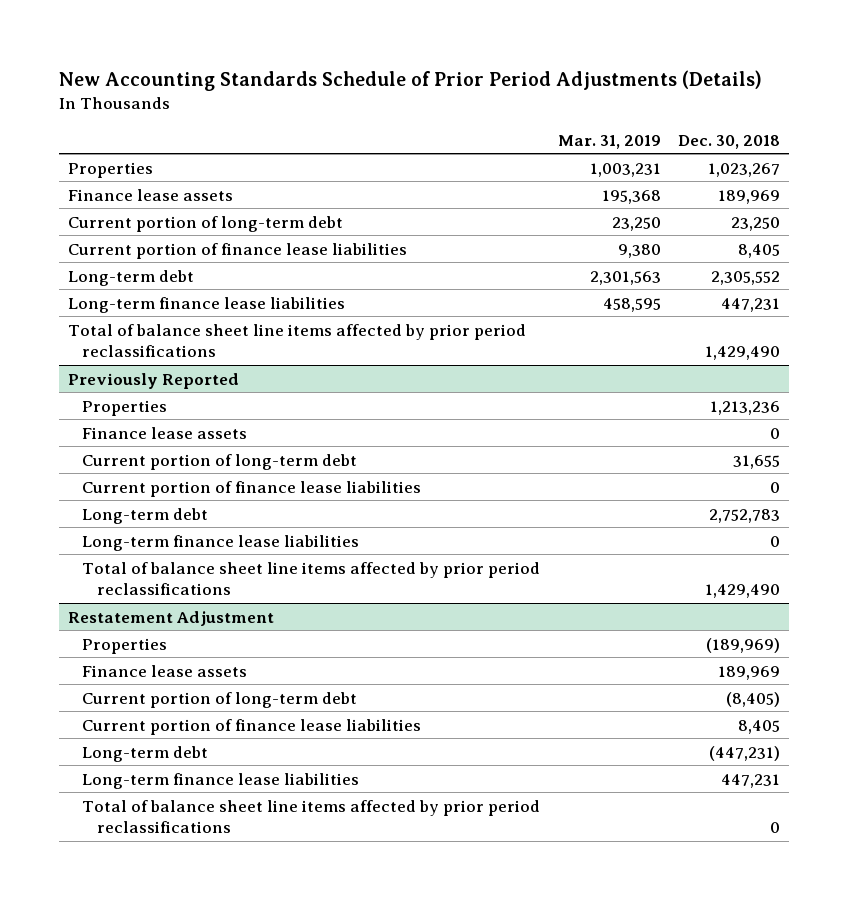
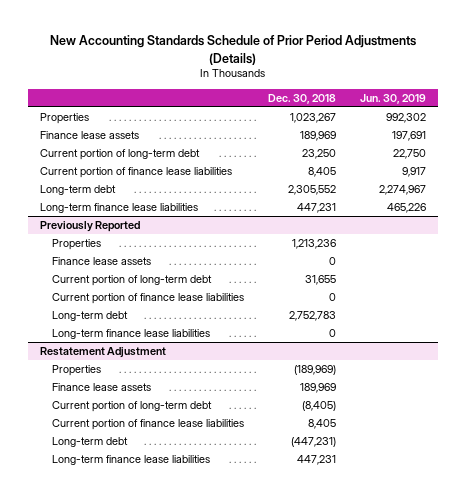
- | Mar. 31, 2019 | Dec. 30, 2018
+ | Dec. 30, 2018 | Jun. 30, 2019
- Total of balance sheet line items affected by prior period reclassifications | | 1,429,490
@ Previously Reported
- Total of balance sheet line items affected by prior period reclassifications | | 1,429,490
@ Restatement Adjustment
- Total of balance sheet line items affected by prior period reclassifications | | 0

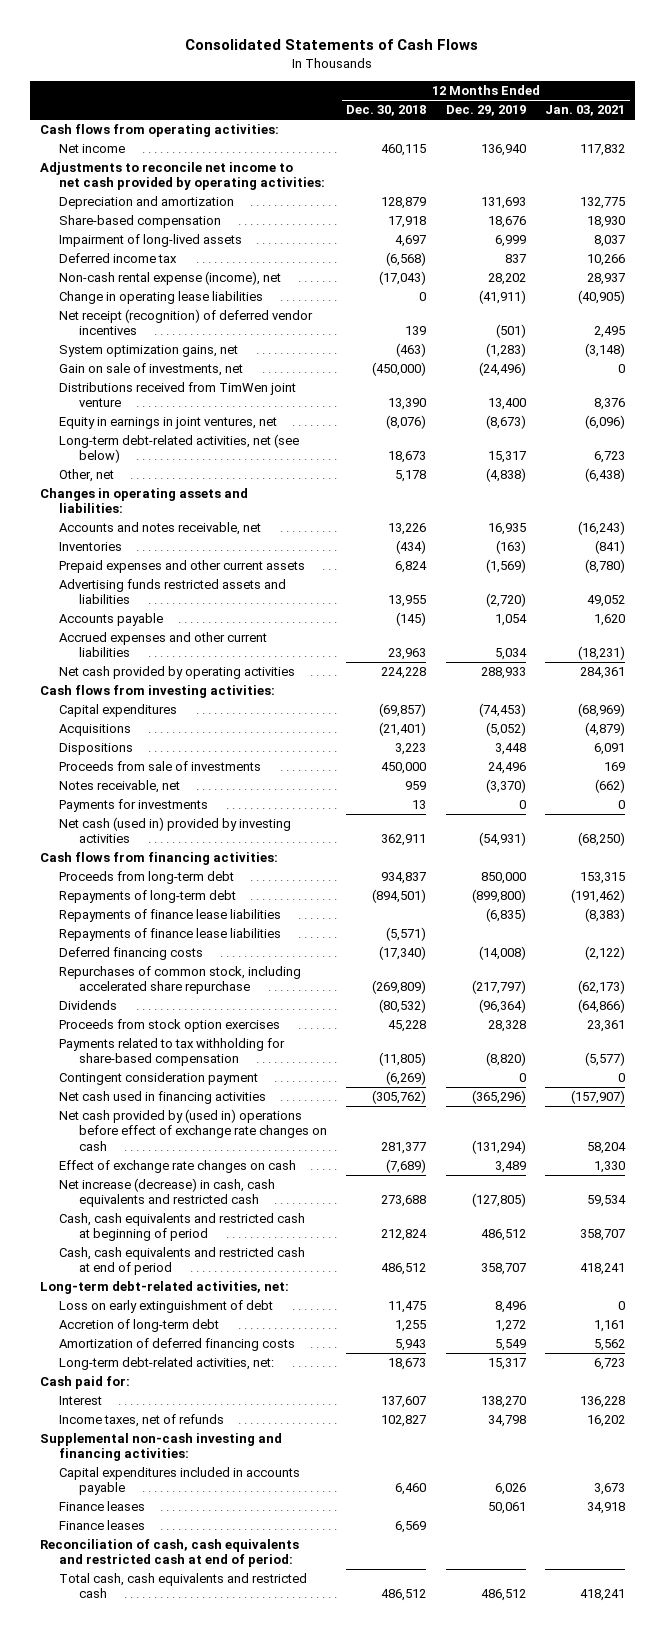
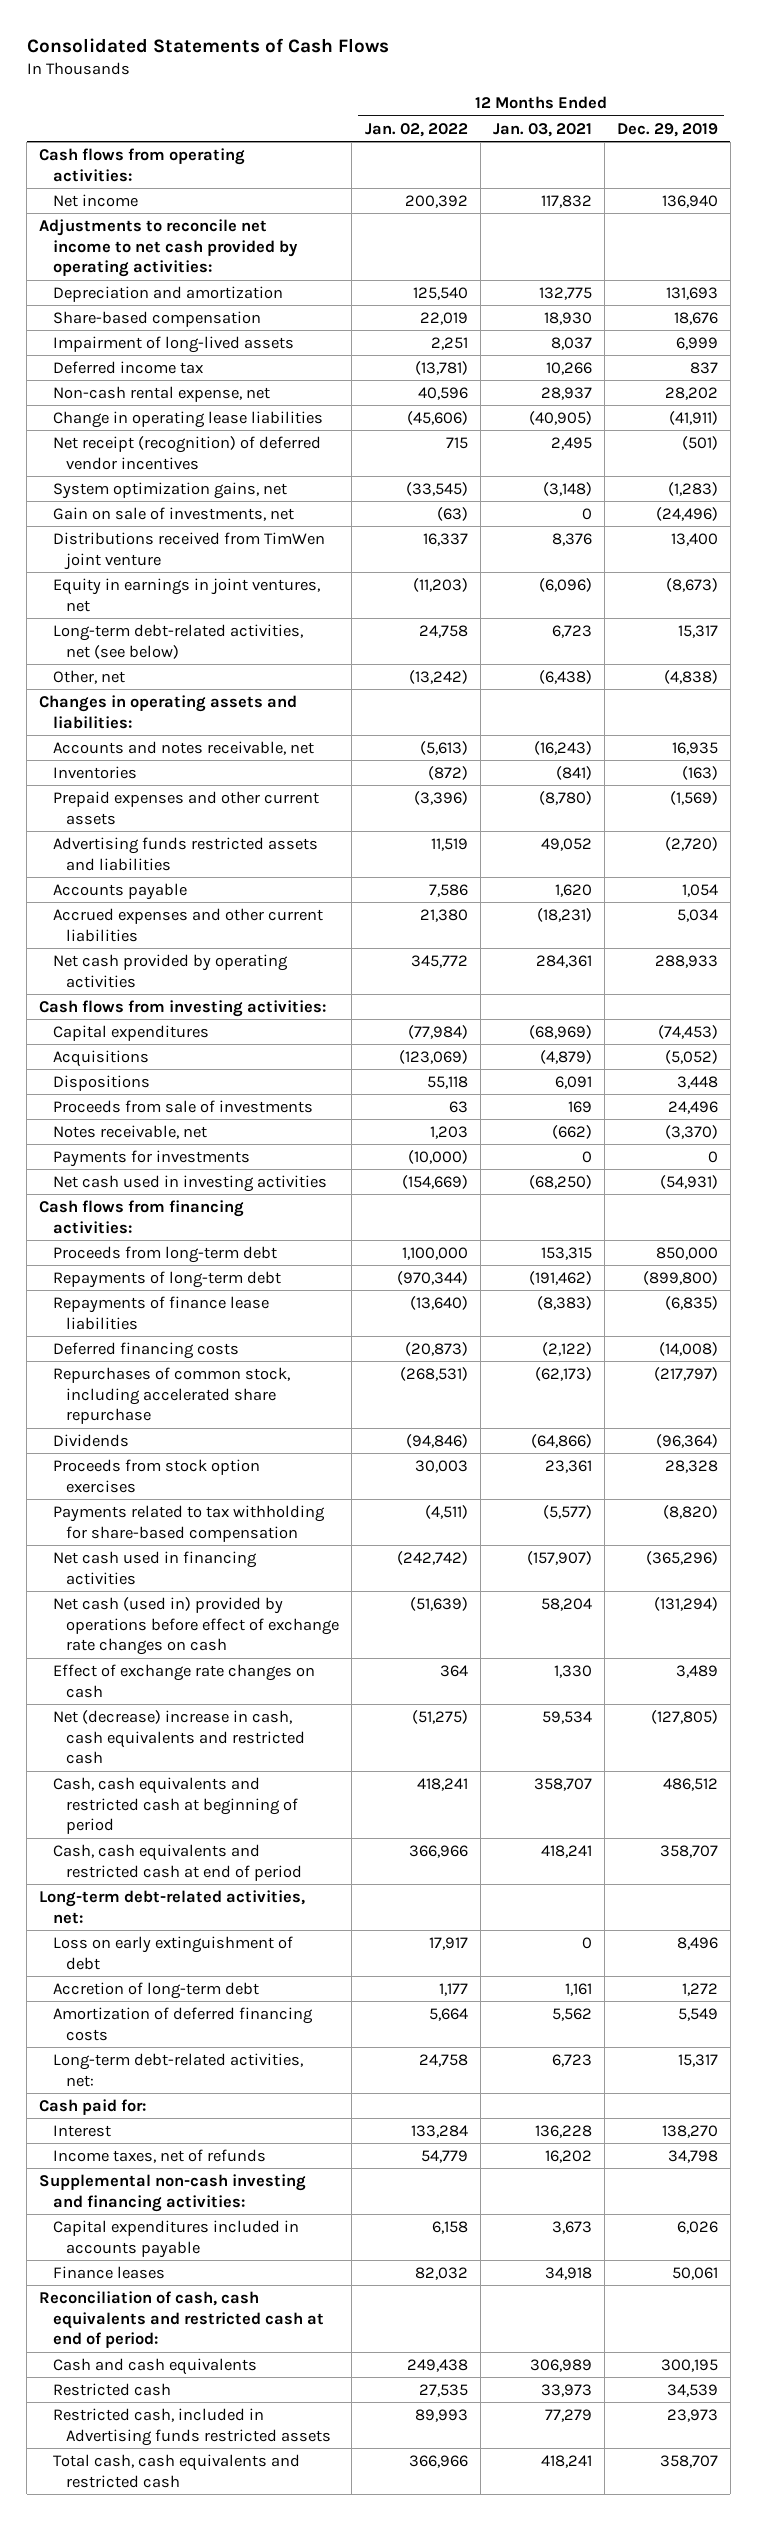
- | 12 Months Ended Dec. 30, 2018 | 12 Months Ended Dec. 29, 2019 | 12 Months Ended Jan. 03, 2021
+ | 12 Months Ended Jan. 02, 2022 | 12 Months Ended Jan. 03, 2021 | 12 Months Ended Dec. 29, 2019
- Non-cash rental expense (income), net | (17,043) | 28,202 | 28,937
+ Non-cash rental expense, net | 40,596 | 28,937 | 28,202
- Net cash (used in) provided by investing activities | 362,911 | (54,931) | (68,250)
+ Net cash used in investing activities | (154,669) | (68,250) | (54,931)
- Repayments of finance lease liabilities | (5,571) | |
- Contingent consideration payment | (6,269) | 0 | 0
- Net cash provided by (used in) operations before effect of exchange rate changes on cash | 281,377 | (131,294) | 58,204
+ Net cash (used in) provided by operations before effect of exchange rate changes on cash | (51,639) | 58,204 | (131,294)
- Net increase (decrease) in cash, cash equivalents and restricted cash | 273,688 | (127,805) | 59,534
+ Net (decrease) increase in cash, cash equivalents and restricted cash | (51,275) | 59,534 | (127,805)
- Finance leases | 6,569 | |
- Total cash, cash equivalents and restricted cash | 486,512 | 486,512 | 418,241
+ Cash and cash equivalents | 249,438 | 306,989 | 300,195
+ Restricted cash | 27,535 | 33,973 | 34,539
+ Restricted cash, included in Advertising funds restricted assets | 89,993 | 77,279 | 23,973
+ Total cash, cash equivalents and restricted cash | 366,966 | 418,241 | 358,707

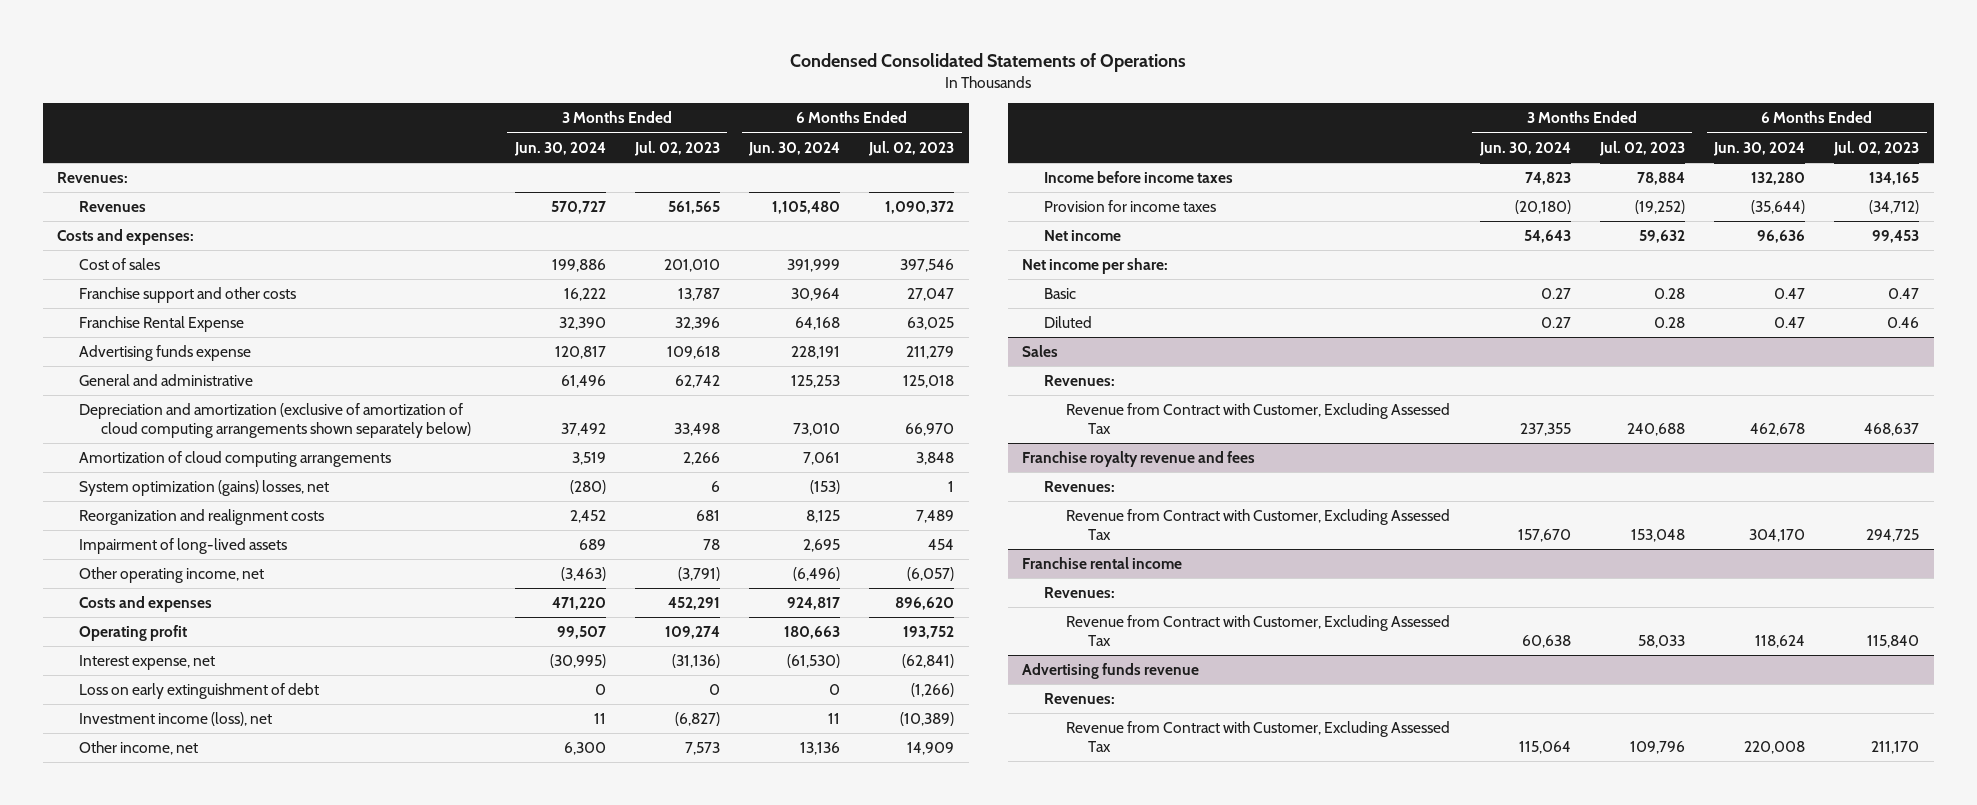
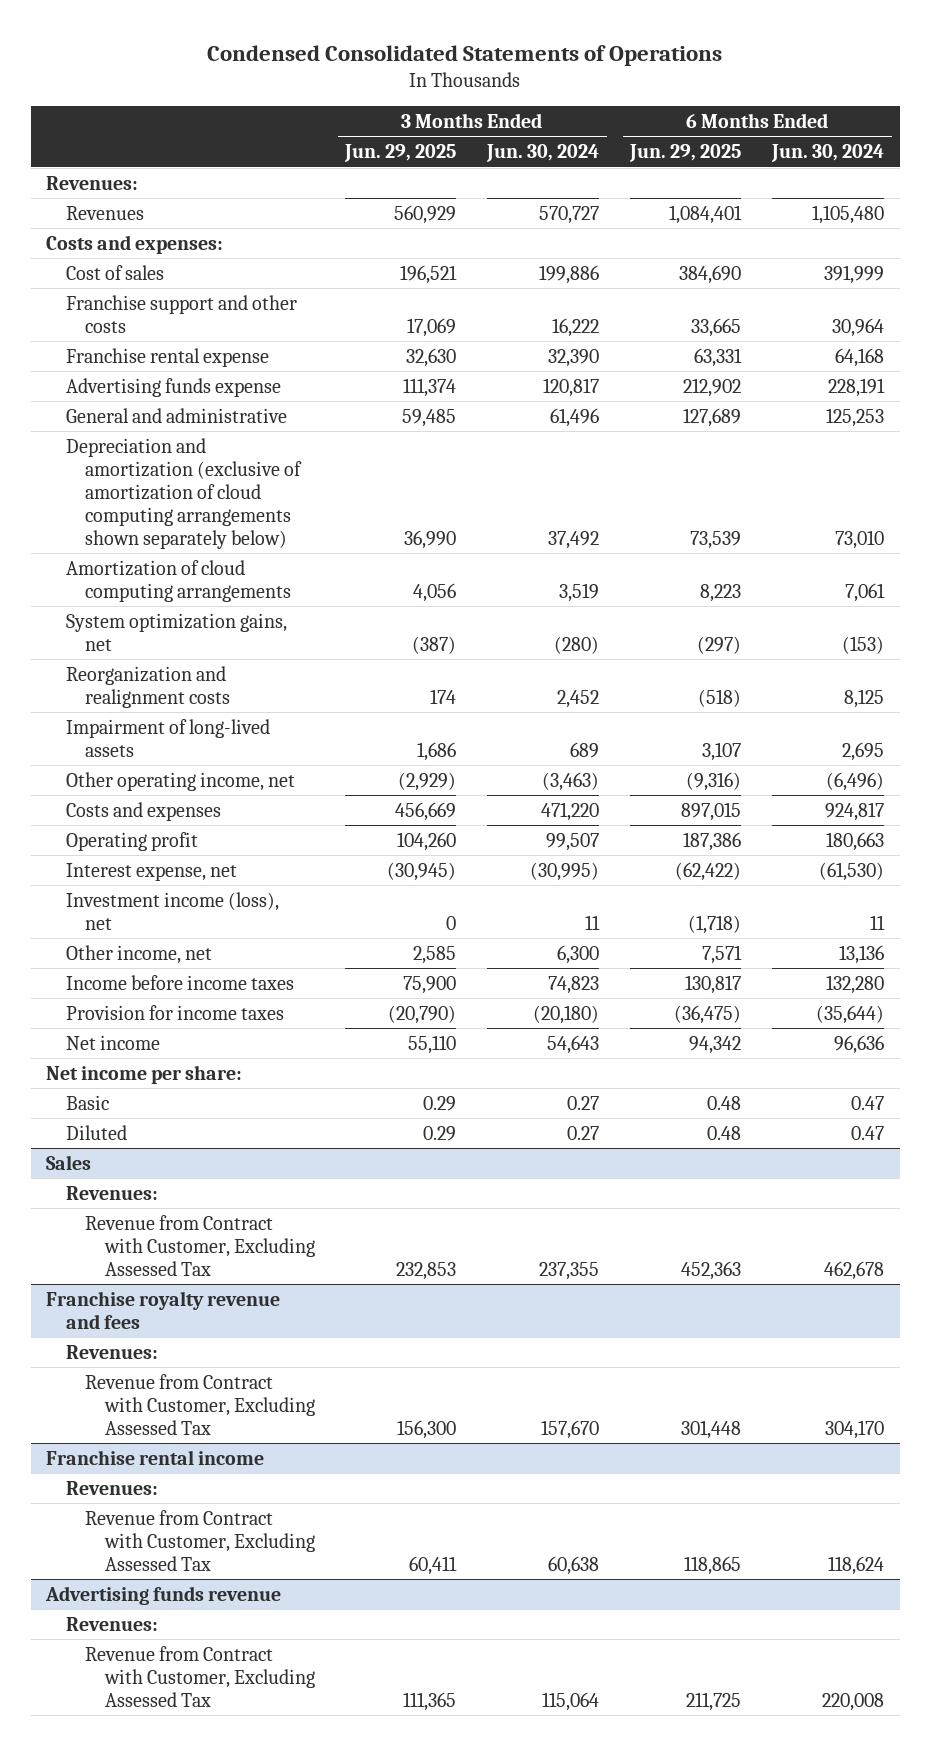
- | 3 Months Ended Jun. 30, 2024 | 3 Months Ended Jul. 02, 2023 | 6 Months Ended Jun. 30, 2024 | 6 Months Ended Jul. 02, 2023
+ | 3 Months Ended Jun. 29, 2025 | 3 Months Ended Jun. 30, 2024 | 6 Months Ended Jun. 29, 2025 | 6 Months Ended Jun. 30, 2024
- Franchise Rental Expense | 32,390 | 32,396 | 64,168 | 63,025
+ Franchise rental expense | 32,630 | 32,390 | 63,331 | 64,168
- System optimization (gains) losses, net | (280) | 6 | (153) | 1
+ System optimization gains, net | (387) | (280) | (297) | (153)
- Loss on early extinguishment of debt | 0 | 0 | 0 | (1,266)

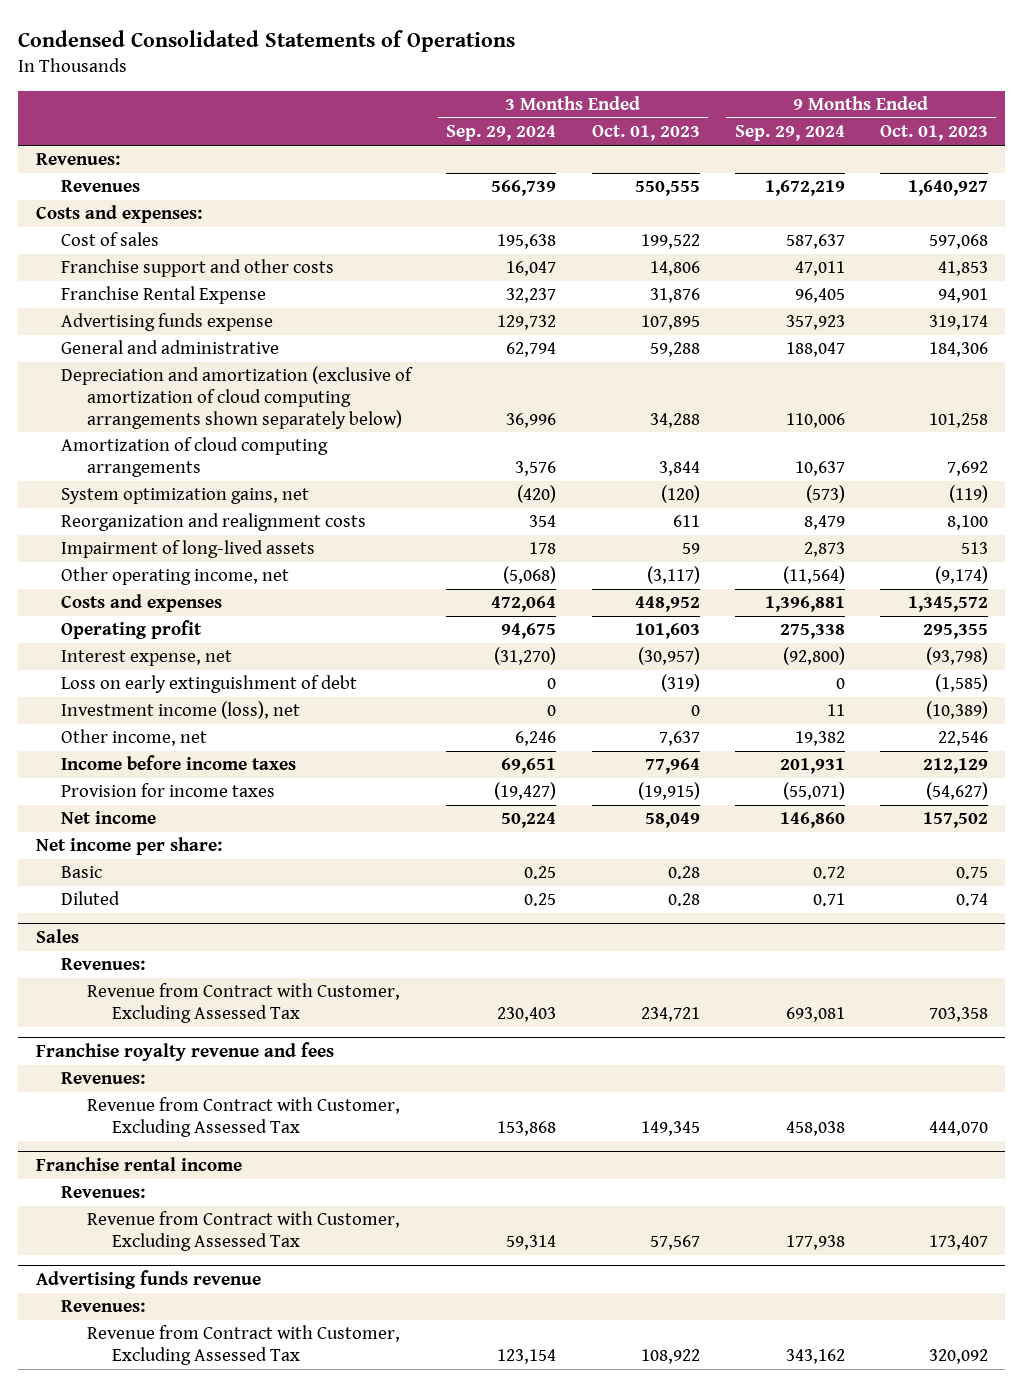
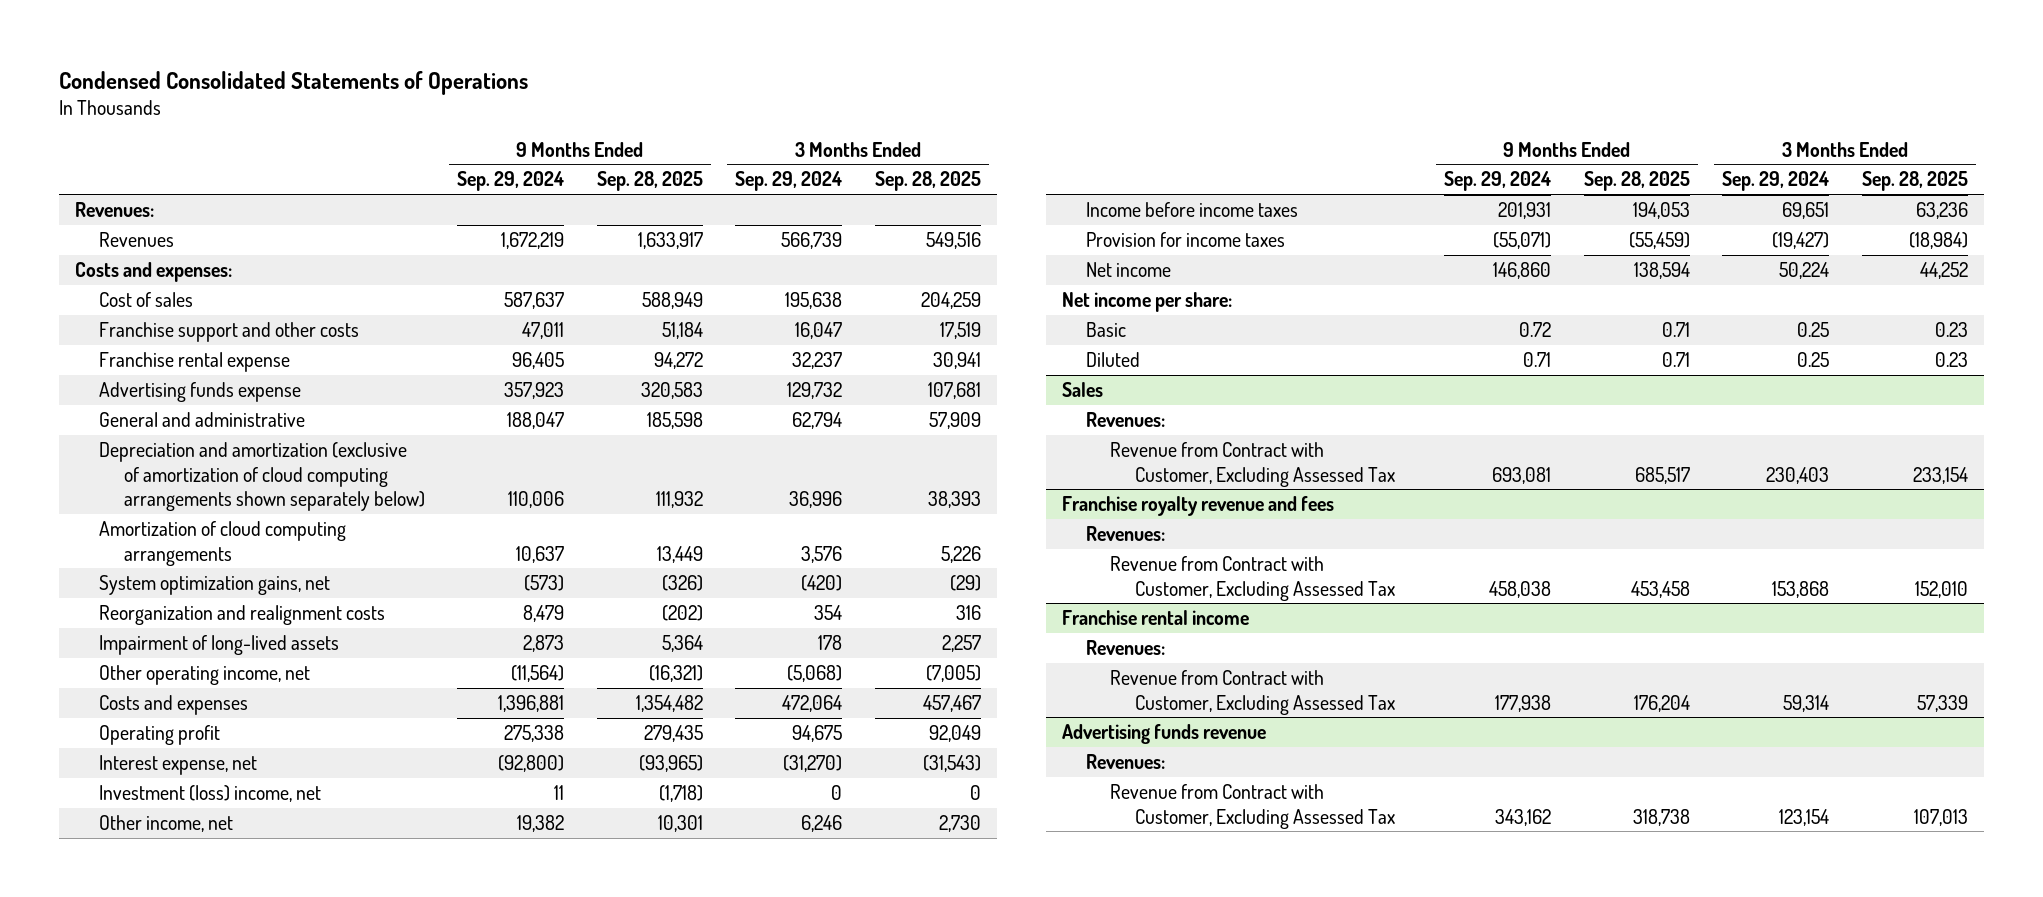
- | 3 Months Ended Sep. 29, 2024 | 3 Months Ended Oct. 01, 2023 | 9 Months Ended Sep. 29, 2024 | 9 Months Ended Oct. 01, 2023
+ | 9 Months Ended Sep. 29, 2024 | 9 Months Ended Sep. 28, 2025 | 3 Months Ended Sep. 29, 2024 | 3 Months Ended Sep. 28, 2025
- Franchise Rental Expense | 32,237 | 31,876 | 96,405 | 94,901
+ Franchise rental expense | 96,405 | 94,272 | 32,237 | 30,941
- Loss on early extinguishment of debt | 0 | (319) | 0 | (1,585)
- Investment income (loss), net | 0 | 0 | 11 | (10,389)
+ Investment (loss) income, net | 11 | (1,718) | 0 | 0

